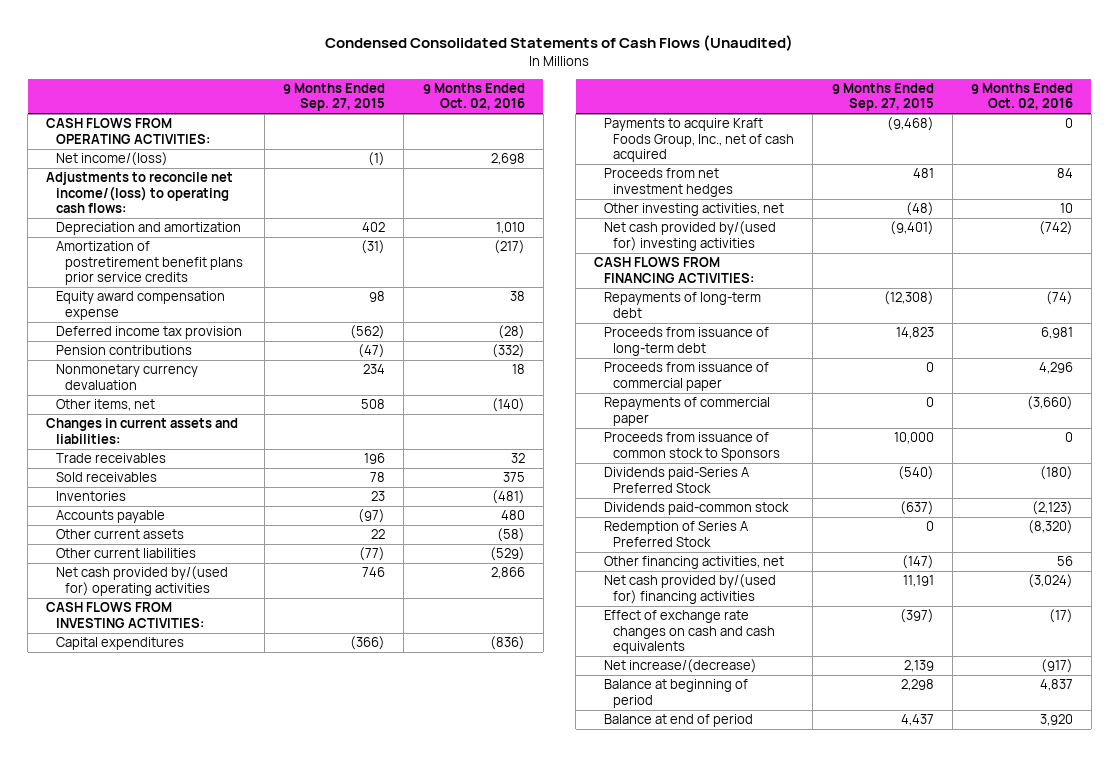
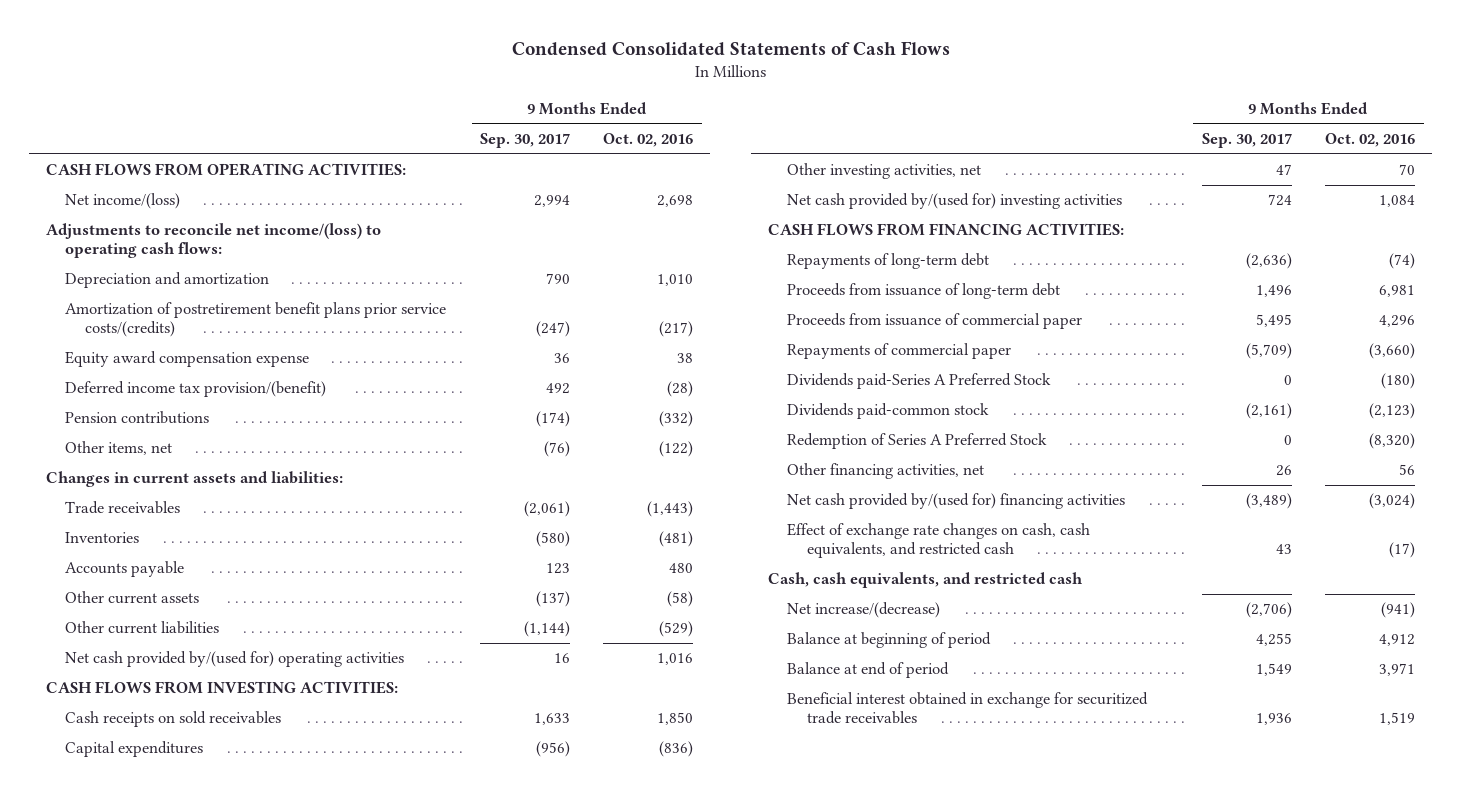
- Condensed Consolidated Statements of Cash Flows (Unaudited)
+ Condensed Consolidated Statements of Cash Flows
- | 9 Months Ended Sep. 27, 2015 | 9 Months Ended Oct. 02, 2016
+ | 9 Months Ended Sep. 30, 2017 | 9 Months Ended Oct. 02, 2016
- Amortization of postretirement benefit plans prior service credits | (31) | (217)
+ Amortization of postretirement benefit plans prior service costs/(credits) | (247) | (217)
- Deferred income tax provision | (562) | (28)
+ Deferred income tax provision/(benefit) | 492 | (28)
- Nonmonetary currency devaluation | 234 | 18
- Other items, net | 508 | (140)
+ Other items, net | (76) | (122)
- Trade receivables | 196 | 32
- Sold receivables | 78 | 375
+ Trade receivables | (2,061) | (1,443)
- Net cash provided by/(used for) operating activities | 746 | 2,866
+ Net cash provided by/(used for) operating activities | 16 | 1,016
+ Cash receipts on sold receivables | 1,633 | 1,850
- Payments to acquire Kraft Foods Group, Inc., net of cash acquired | (9,468) | 0
- Proceeds from net investment hedges | 481 | 84
- Other investing activities, net | (48) | 10
- Net cash provided by/(used for) investing activities | (9,401) | (742)
+ Other investing activities, net | 47 | 70
+ Net cash provided by/(used for) investing activities | 724 | 1,084
- Proceeds from issuance of common stock to Sponsors | 10,000 | 0
- Effect of exchange rate changes on cash and cash equivalents | (397) | (17)
- Net increase/(decrease) | 2,139 | (917)
- Balance at beginning of period | 2,298 | 4,837
- Balance at end of period | 4,437 | 3,920
+ Effect of exchange rate changes on cash, cash equivalents, and restricted cash | 43 | (17)
+ Cash, cash equivalents, and restricted cash
+ Net increase/(decrease) | (2,706) | (941)
+ Balance at beginning of period | 4,255 | 4,912
+ Balance at end of period | 1,549 | 3,971
+ Beneficial interest obtained in exchange for securitized trade receivables | 1,936 | 1,519

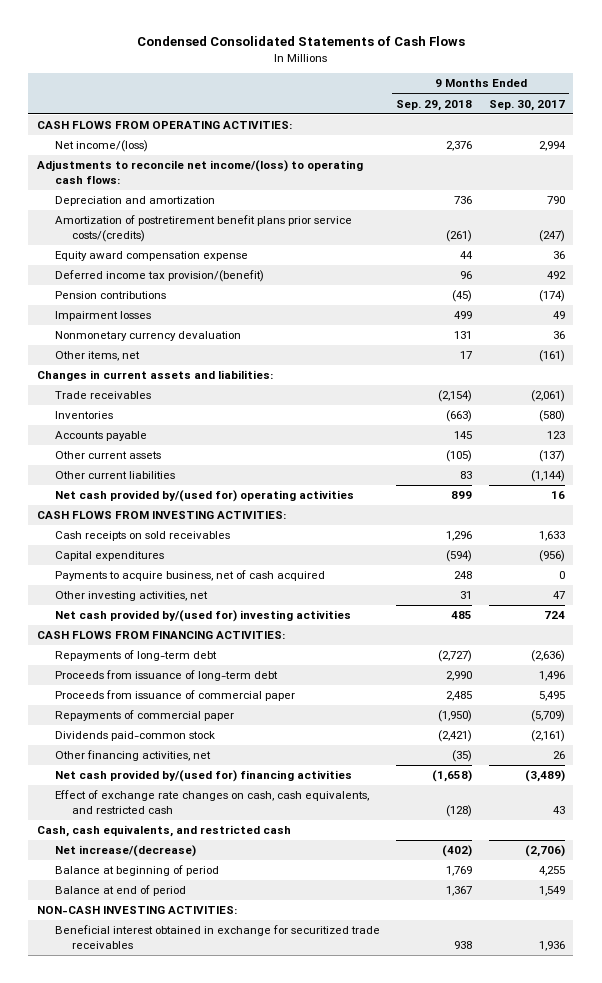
- | 9 Months Ended Sep. 30, 2017 | 9 Months Ended Oct. 02, 2016
+ | 9 Months Ended Sep. 29, 2018 | 9 Months Ended Sep. 30, 2017
- Other items, net | (76) | (122)
+ Impairment losses | 499 | 49
+ Nonmonetary currency devaluation | 131 | 36
+ Other items, net | 17 | (161)
+ Payments to acquire business, net of cash acquired | 248 | 0
- Dividends paid-Series A Preferred Stock | 0 | (180)
- Redemption of Series A Preferred Stock | 0 | (8,320)
+ NON-CASH INVESTING ACTIVITIES:

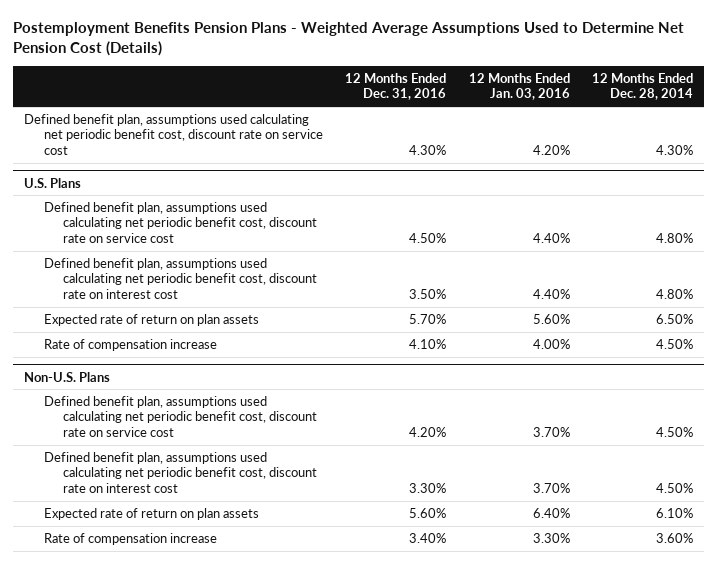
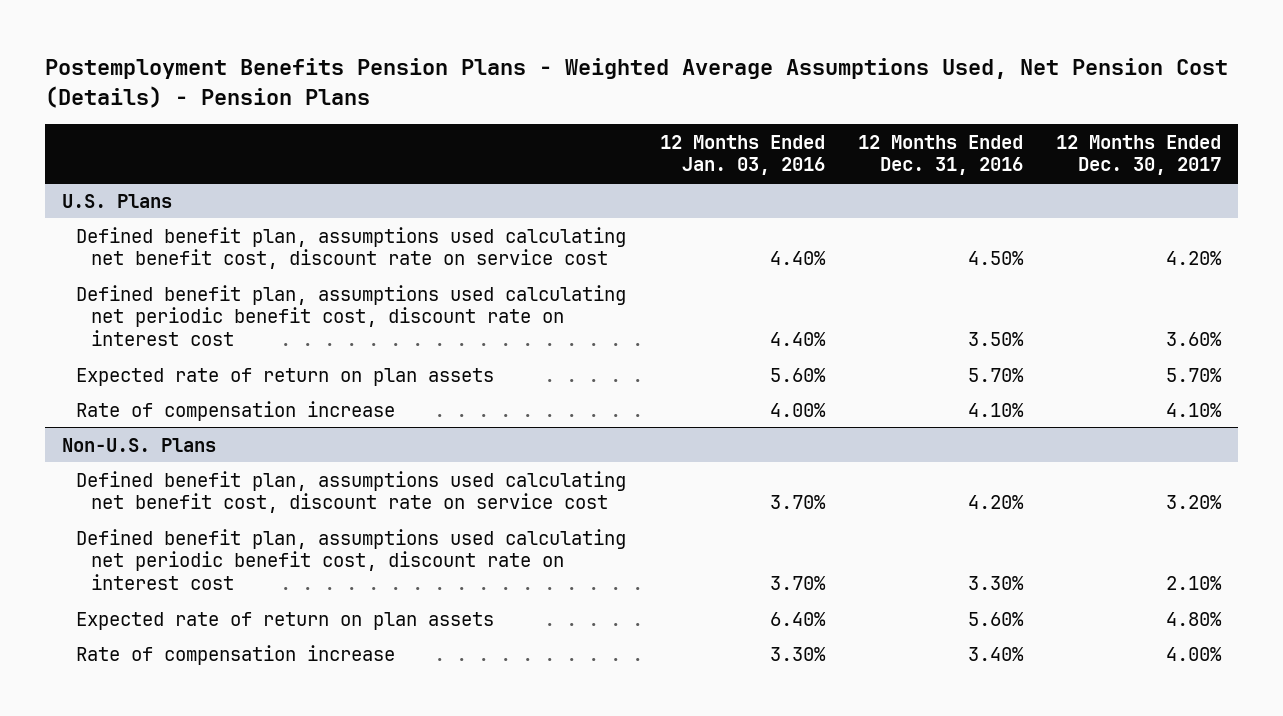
- Postemployment Benefits Pension Plans - Weighted Average Assumptions Used to Determine Net Pension Cost (Details)
+ Postemployment Benefits Pension Plans - Weighted Average Assumptions Used, Net Pension Cost (Details) - Pension Plans
- | 12 Months Ended Dec. 31, 2016 | 12 Months Ended Jan. 03, 2016 | 12 Months Ended Dec. 28, 2014
+ | 12 Months Ended Jan. 03, 2016 | 12 Months Ended Dec. 31, 2016 | 12 Months Ended Dec. 30, 2017
- Defined benefit plan, assumptions used calculating net periodic benefit cost, discount rate on service cost | 4.30% | 4.20% | 4.30%
@ U.S. Plans
- Defined benefit plan, assumptions used calculating net periodic benefit cost, discount rate on service cost | 4.50% | 4.40% | 4.80%
+ Defined benefit plan, assumptions used calculating net benefit cost, discount rate on service cost | 4.40% | 4.50% | 4.20%
@ Non-U.S. Plans
- Defined benefit plan, assumptions used calculating net periodic benefit cost, discount rate on service cost | 4.20% | 3.70% | 4.50%
+ Defined benefit plan, assumptions used calculating net benefit cost, discount rate on service cost | 3.70% | 4.20% | 3.20%

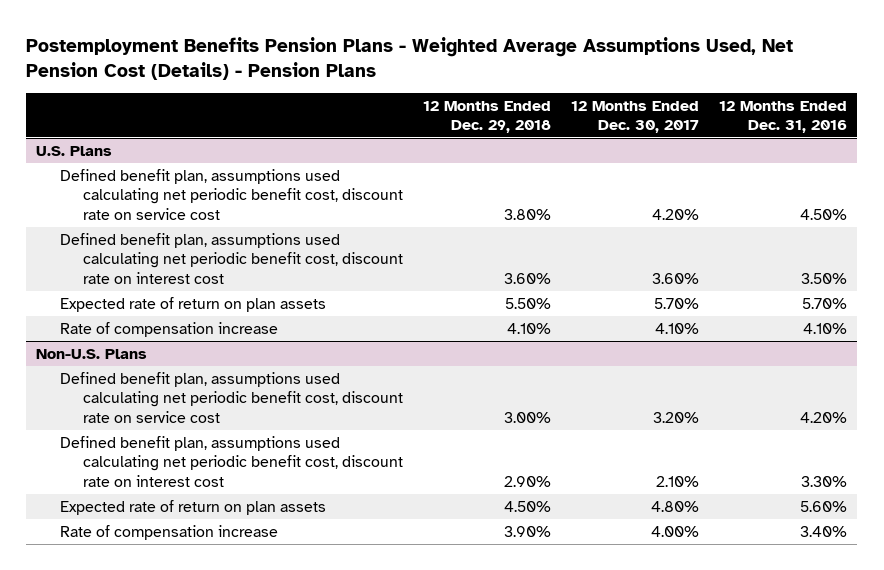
- | 12 Months Ended Jan. 03, 2016 | 12 Months Ended Dec. 31, 2016 | 12 Months Ended Dec. 30, 2017
+ | 12 Months Ended Dec. 29, 2018 | 12 Months Ended Dec. 30, 2017 | 12 Months Ended Dec. 31, 2016
@ U.S. Plans
- Defined benefit plan, assumptions used calculating net benefit cost, discount rate on service cost | 4.40% | 4.50% | 4.20%
+ Defined benefit plan, assumptions used calculating net periodic benefit cost, discount rate on service cost | 3.80% | 4.20% | 4.50%
@ Non-U.S. Plans
- Defined benefit plan, assumptions used calculating net benefit cost, discount rate on service cost | 3.70% | 4.20% | 3.20%
+ Defined benefit plan, assumptions used calculating net periodic benefit cost, discount rate on service cost | 3.00% | 3.20% | 4.20%

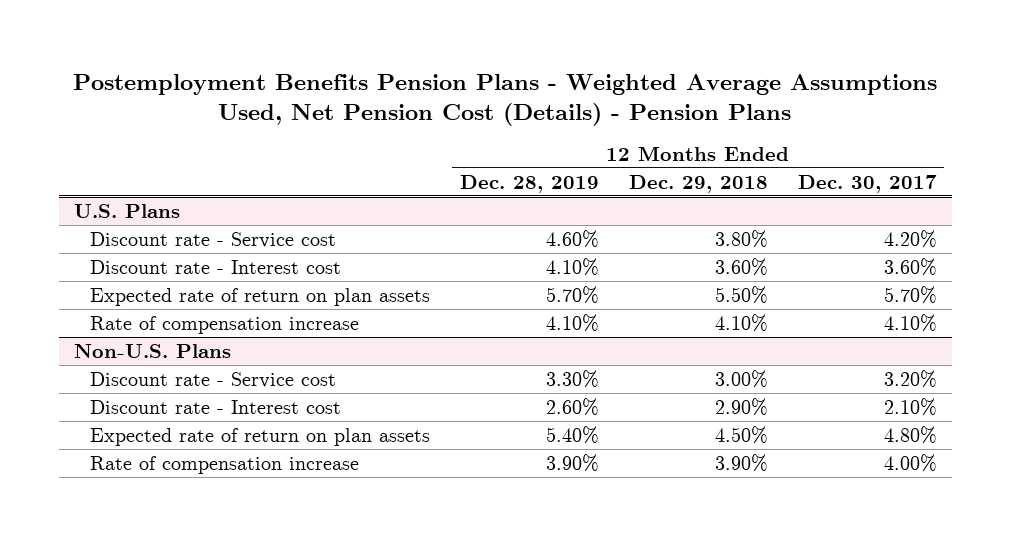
- | 12 Months Ended Dec. 29, 2018 | 12 Months Ended Dec. 30, 2017 | 12 Months Ended Dec. 31, 2016
+ | 12 Months Ended Dec. 28, 2019 | 12 Months Ended Dec. 29, 2018 | 12 Months Ended Dec. 30, 2017
@ U.S. Plans
- Defined benefit plan, assumptions used calculating net periodic benefit cost, discount rate on service cost | 3.80% | 4.20% | 4.50%
- Defined benefit plan, assumptions used calculating net periodic benefit cost, discount rate on interest cost | 3.60% | 3.60% | 3.50%
+ Discount rate - Service cost | 4.60% | 3.80% | 4.20%
+ Discount rate - Interest cost | 4.10% | 3.60% | 3.60%
@ Non-U.S. Plans
- Defined benefit plan, assumptions used calculating net periodic benefit cost, discount rate on service cost | 3.00% | 3.20% | 4.20%
- Defined benefit plan, assumptions used calculating net periodic benefit cost, discount rate on interest cost | 2.90% | 2.10% | 3.30%
+ Discount rate - Service cost | 3.30% | 3.00% | 3.20%
+ Discount rate - Interest cost | 2.60% | 2.90% | 2.10%

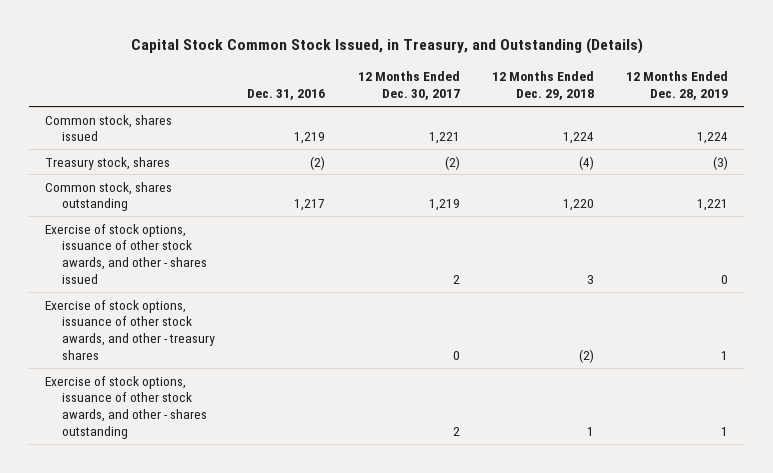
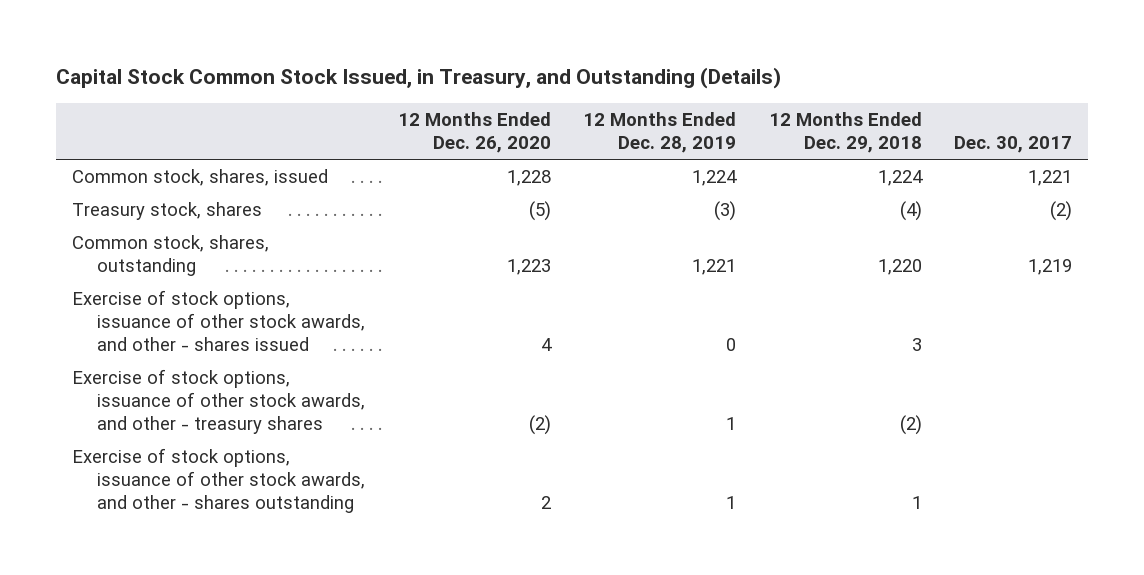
- | Dec. 31, 2016 | 12 Months Ended Dec. 30, 2017 | 12 Months Ended Dec. 29, 2018 | 12 Months Ended Dec. 28, 2019
+ | 12 Months Ended Dec. 26, 2020 | 12 Months Ended Dec. 28, 2019 | 12 Months Ended Dec. 29, 2018 | Dec. 30, 2017
- Common stock, shares issued | 1,219 | 1,221 | 1,224 | 1,224
+ Common stock, shares, issued | 1,228 | 1,224 | 1,224 | 1,221
- Common stock, shares outstanding | 1,217 | 1,219 | 1,220 | 1,221
+ Common stock, shares, outstanding | 1,223 | 1,221 | 1,220 | 1,219

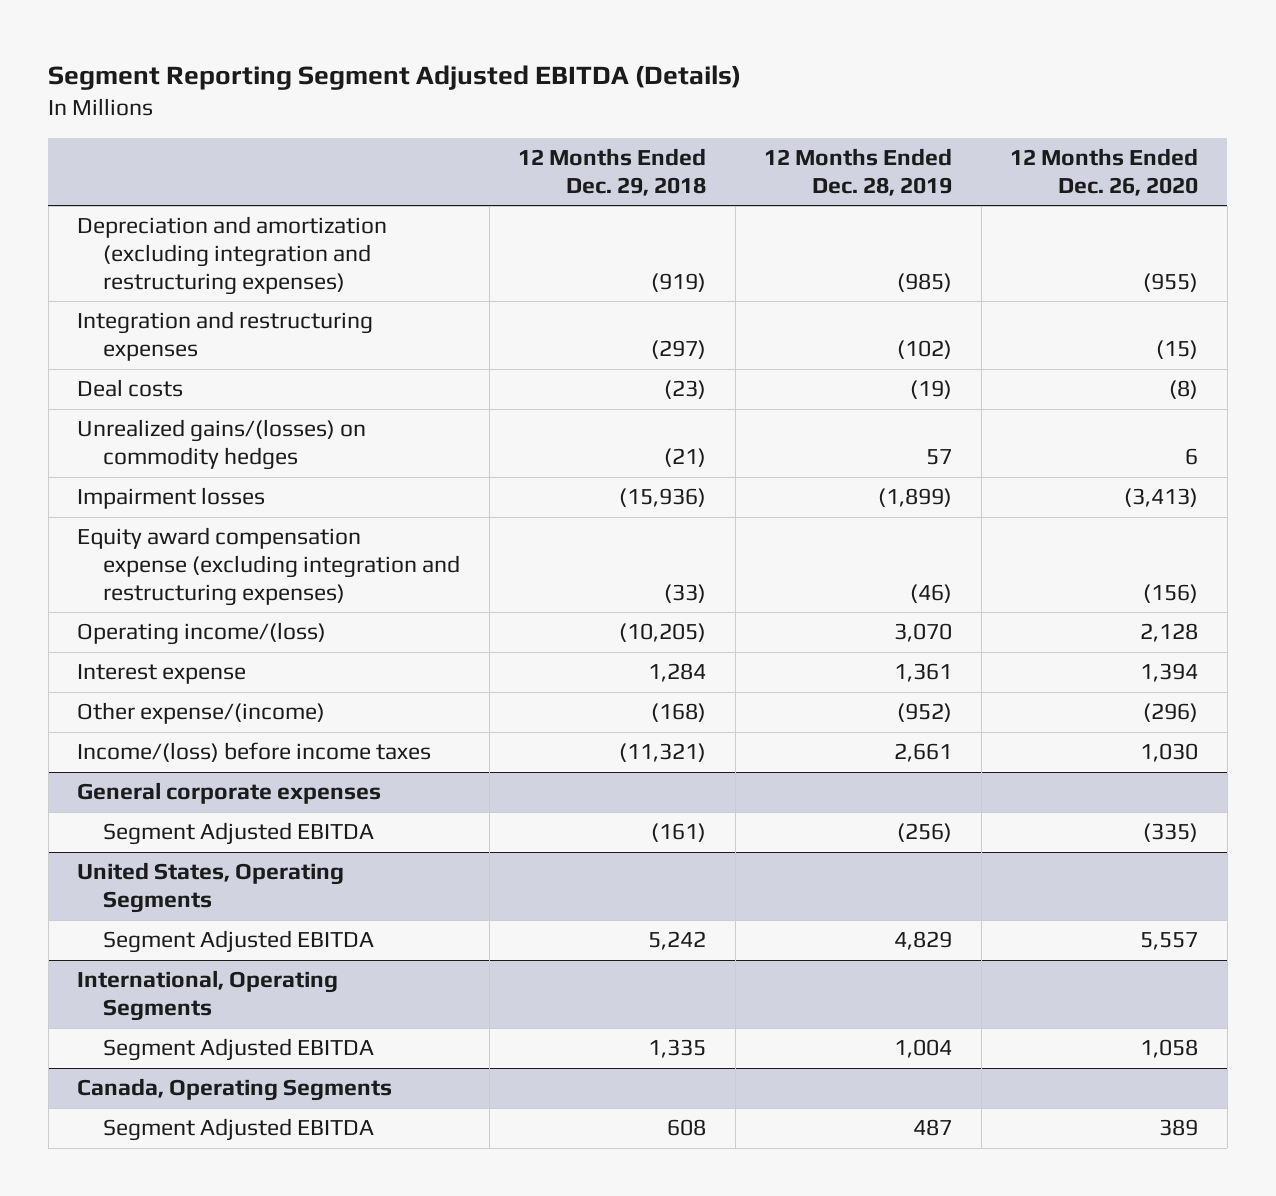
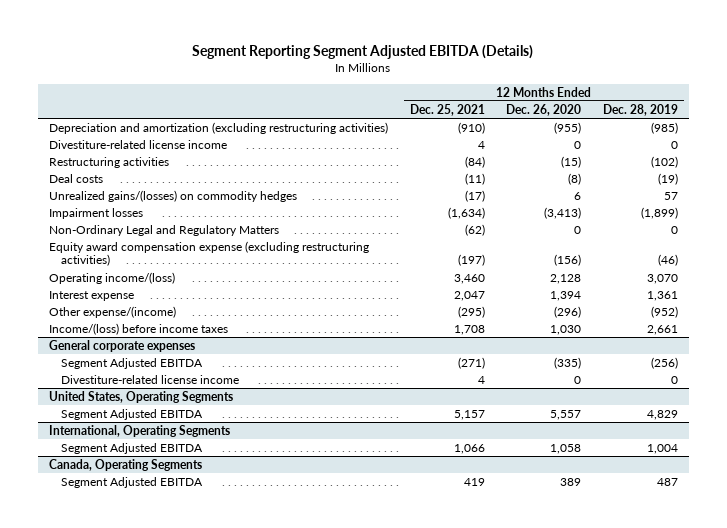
- | 12 Months Ended Dec. 29, 2018 | 12 Months Ended Dec. 28, 2019 | 12 Months Ended Dec. 26, 2020
+ | 12 Months Ended Dec. 25, 2021 | 12 Months Ended Dec. 26, 2020 | 12 Months Ended Dec. 28, 2019
- Depreciation and amortization (excluding integration and restructuring expenses) | (919) | (985) | (955)
- Integration and restructuring expenses | (297) | (102) | (15)
+ Depreciation and amortization (excluding restructuring activities) | (910) | (955) | (985)
+ Divestiture-related license income | 4 | 0 | 0
+ Restructuring activities | (84) | (15) | (102)
- Equity award compensation expense (excluding integration and restructuring expenses) | (33) | (46) | (156)
+ Non-Ordinary Legal and Regulatory Matters | (62) | 0 | 0
+ Equity award compensation expense (excluding restructuring activities) | (197) | (156) | (46)
@ General corporate expenses
+ Divestiture-related license income | 4 | 0 | 0

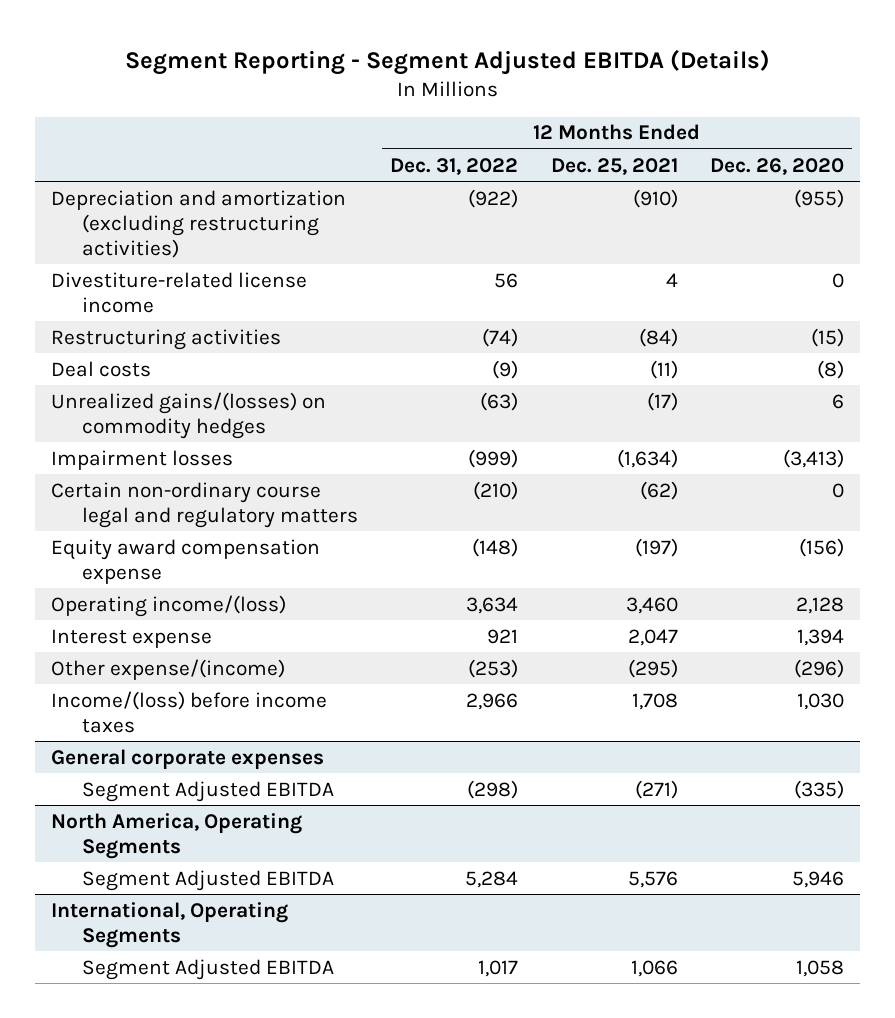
- Segment Reporting Segment Adjusted EBITDA (Details)
+ Segment Reporting - Segment Adjusted EBITDA (Details)
- | 12 Months Ended Dec. 25, 2021 | 12 Months Ended Dec. 26, 2020 | 12 Months Ended Dec. 28, 2019
+ | 12 Months Ended Dec. 31, 2022 | 12 Months Ended Dec. 25, 2021 | 12 Months Ended Dec. 26, 2020
- Non-Ordinary Legal and Regulatory Matters | (62) | 0 | 0
- Equity award compensation expense (excluding restructuring activities) | (197) | (156) | (46)
+ Certain non-ordinary course legal and regulatory matters | (210) | (62) | 0
+ Equity award compensation expense | (148) | (197) | (156)
@ General corporate expenses
- Divestiture-related license income | 4 | 0 | 0
- United States, Operating Segments
- Segment Adjusted EBITDA | 5,157 | 5,557 | 4,829
+ North America, Operating Segments
+ Segment Adjusted EBITDA | 5,284 | 5,576 | 5,946
- Canada, Operating Segments
- Segment Adjusted EBITDA | 419 | 389 | 487

